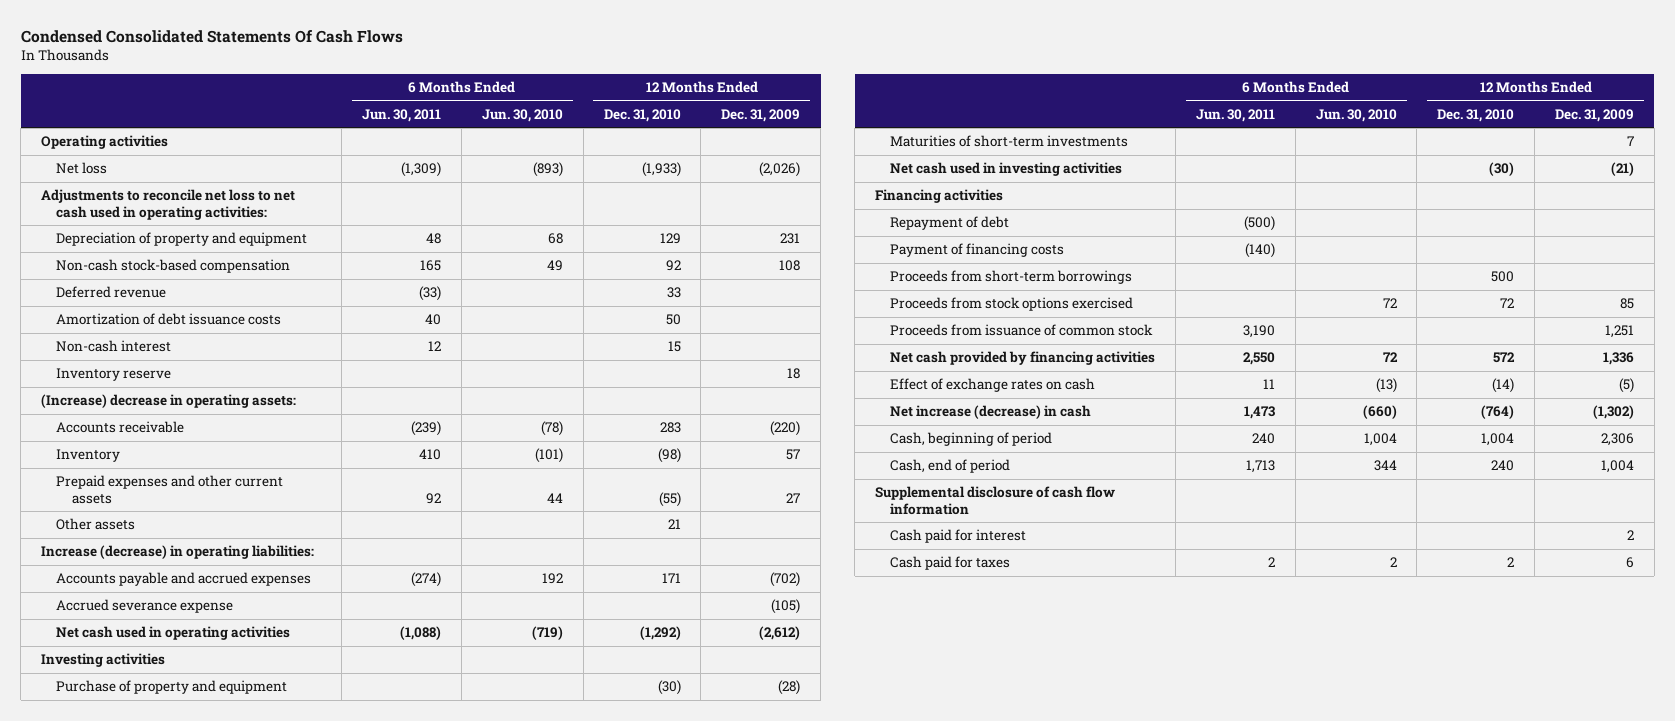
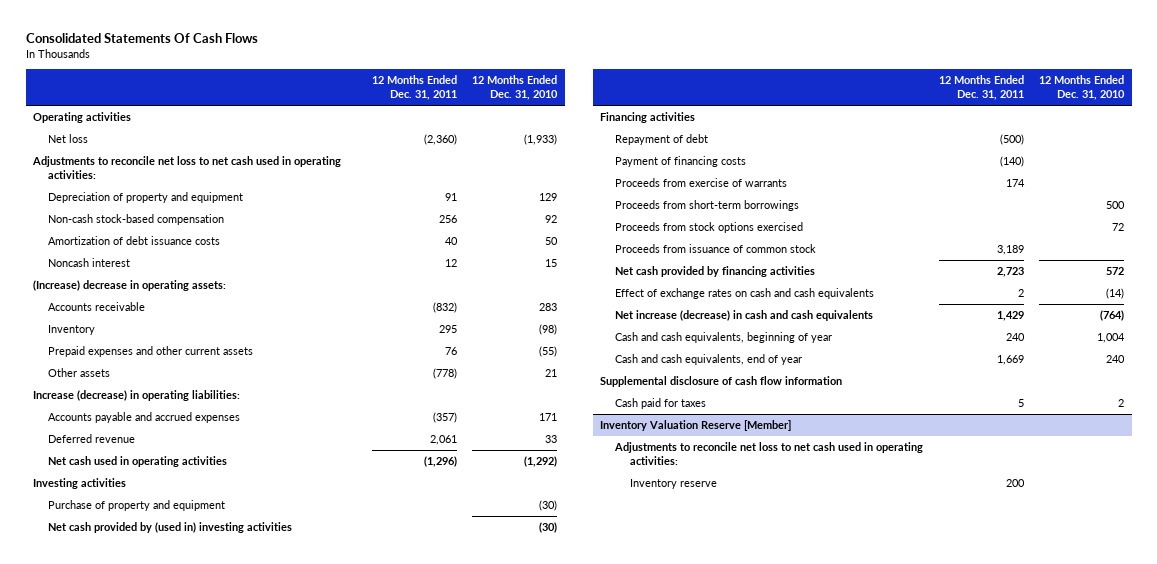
- Condensed Consolidated Statements Of Cash Flows
+ Consolidated Statements Of Cash Flows
- | 6 Months Ended Jun. 30, 2011 | 6 Months Ended Jun. 30, 2010 | 12 Months Ended Dec. 31, 2010 | 12 Months Ended Dec. 31, 2009
+ | 12 Months Ended Dec. 31, 2011 | 12 Months Ended Dec. 31, 2010
- Non-cash interest | 12 | | 15 |
- Inventory reserve | | | | 18
+ Noncash interest | 12 | 15
- Accrued severance expense | | | | (105)
moved down: Deferred revenue | 2,061 | 33
- Maturities of short-term investments | | | | 7
- Net cash used in investing activities | | | (30) | (21)
+ Net cash provided by (used in) investing activities | | (30)
+ Proceeds from exercise of warrants | 174 |
- Effect of exchange rates on cash | 11 | (13) | (14) | (5)
- Net increase (decrease) in cash | 1,473 | (660) | (764) | (1,302)
- Cash, beginning of period | 240 | 1,004 | 1,004 | 2,306
- Cash, end of period | 1,713 | 344 | 240 | 1,004
+ Effect of exchange rates on cash and cash equivalents | 2 | (14)
+ Net increase (decrease) in cash and cash equivalents | 1,429 | (764)
+ Cash and cash equivalents, beginning of year | 240 | 1,004
+ Cash and cash equivalents, end of year | 1,669 | 240
- Cash paid for interest | | | | 2
+ Inventory Valuation Reserve [Member]
+ Adjustments to reconcile net loss to net cash used in operating activities:
+ Inventory reserve | 200 |

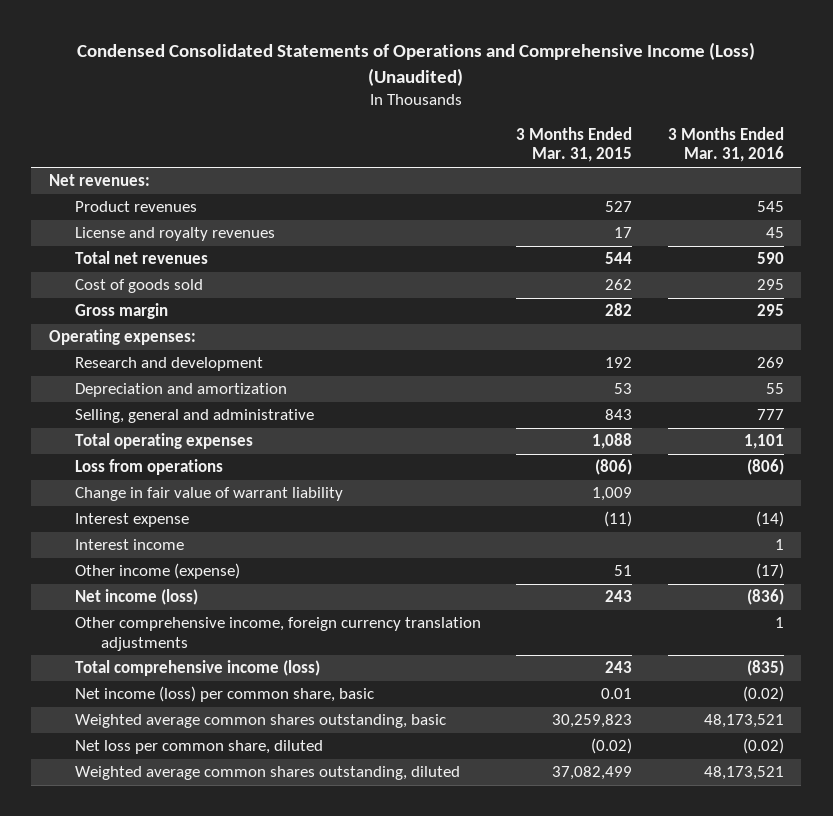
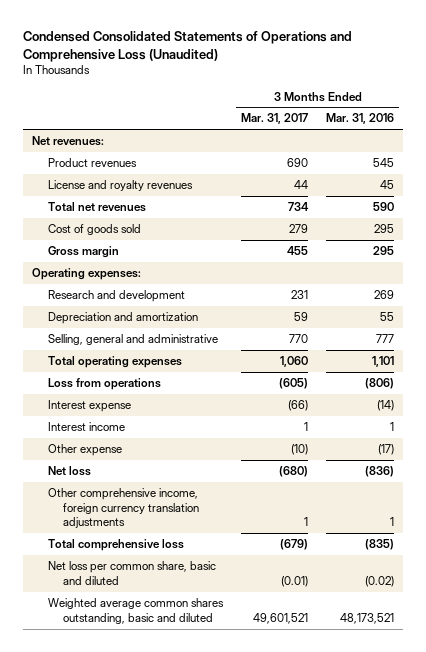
- Condensed Consolidated Statements of Operations and Comprehensive Income (Loss) (Unaudited)
+ Condensed Consolidated Statements of Operations and Comprehensive Loss (Unaudited)
- | 3 Months Ended Mar. 31, 2015 | 3 Months Ended Mar. 31, 2016
+ | 3 Months Ended Mar. 31, 2017 | 3 Months Ended Mar. 31, 2016
- Change in fair value of warrant liability | 1,009 |
- Other income (expense) | 51 | (17)
- Net income (loss) | 243 | (836)
+ Other expense | (10) | (17)
+ Net loss | (680) | (836)
- Total comprehensive income (loss) | 243 | (835)
- Net income (loss) per common share, basic | 0.01 | (0.02)
- Weighted average common shares outstanding, basic | 30,259,823 | 48,173,521
- Net loss per common share, diluted | (0.02) | (0.02)
- Weighted average common shares outstanding, diluted | 37,082,499 | 48,173,521
+ Total comprehensive loss | (679) | (835)
+ Net loss per common share, basic and diluted | (0.01) | (0.02)
+ Weighted average common shares outstanding, basic and diluted | 49,601,521 | 48,173,521

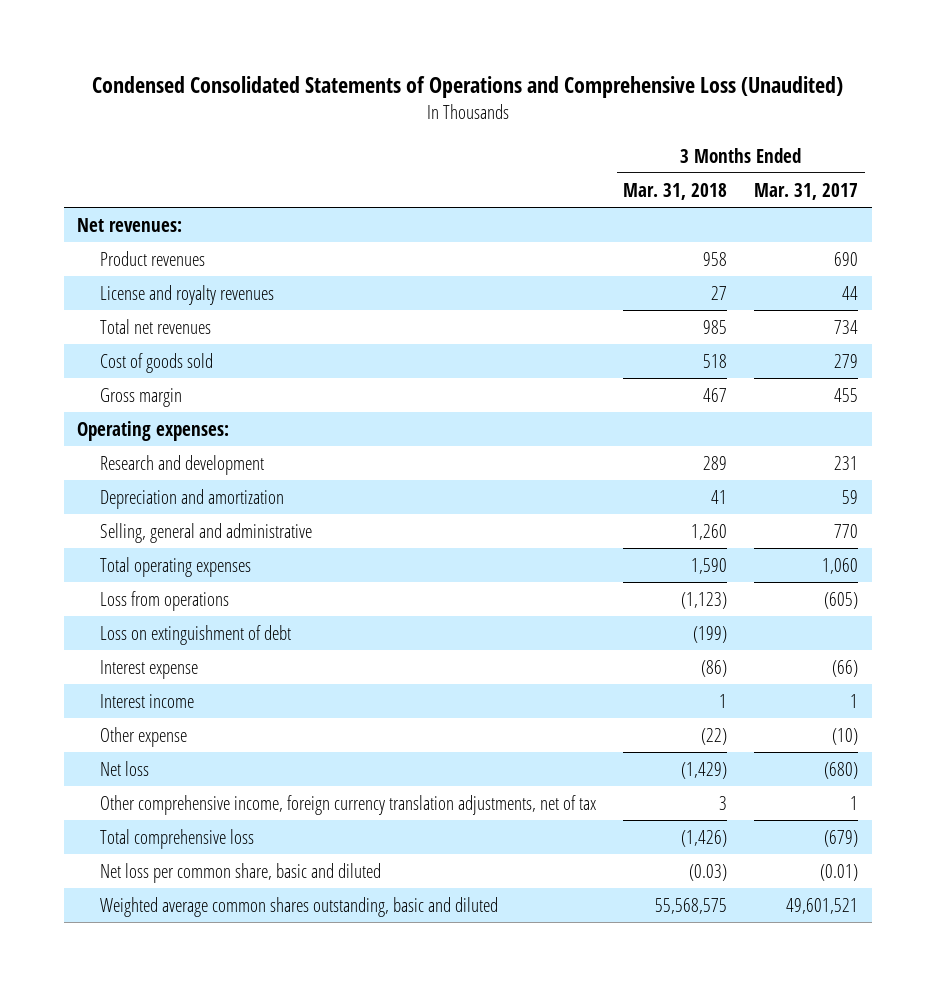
- | 3 Months Ended Mar. 31, 2017 | 3 Months Ended Mar. 31, 2016
+ | 3 Months Ended Mar. 31, 2018 | 3 Months Ended Mar. 31, 2017
+ Loss on extinguishment of debt | (199) |
- Other comprehensive income, foreign currency translation adjustments | 1 | 1
+ Other comprehensive income, foreign currency translation adjustments, net of tax | 3 | 1

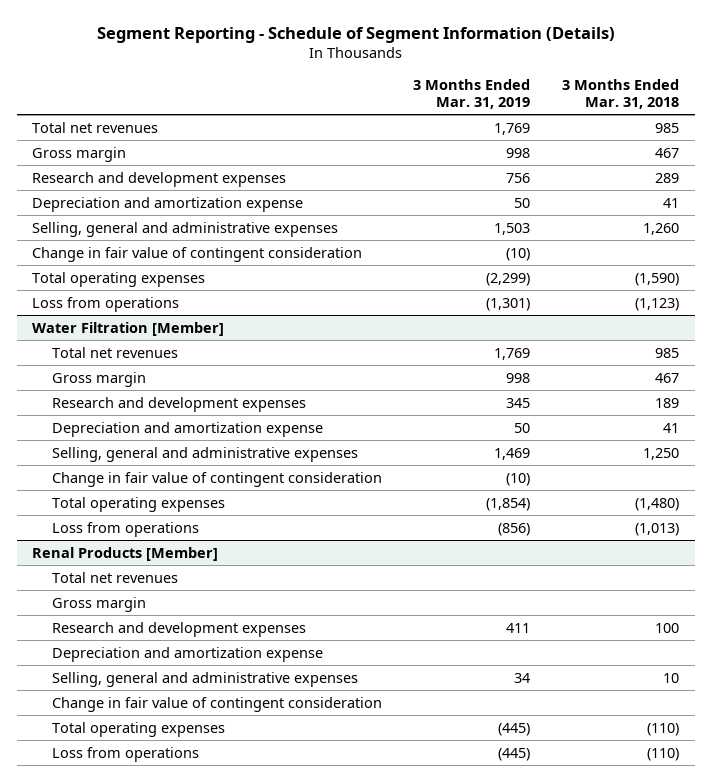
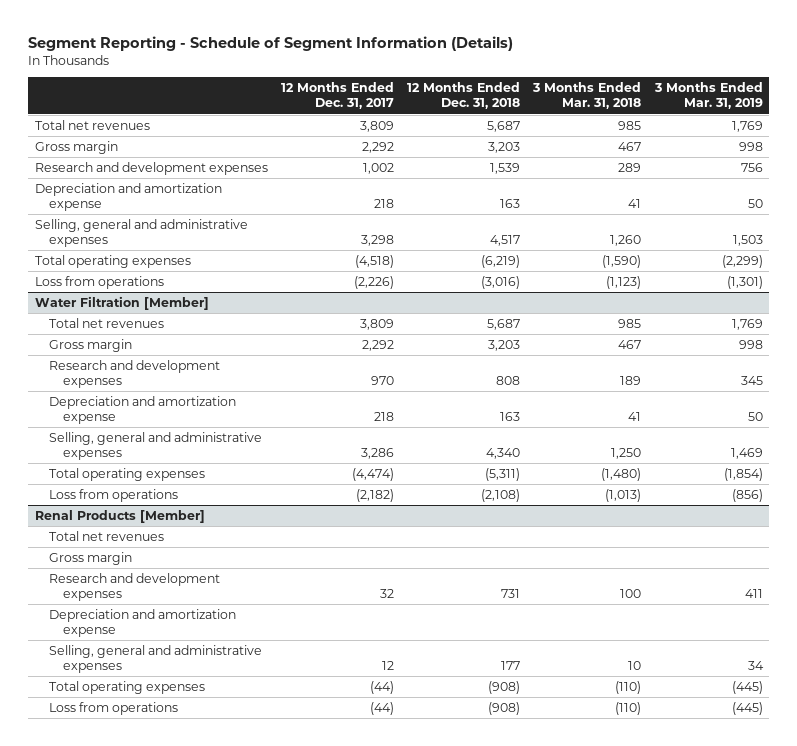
- | 3 Months Ended Mar. 31, 2019 | 3 Months Ended Mar. 31, 2018
+ | 12 Months Ended Dec. 31, 2017 | 12 Months Ended Dec. 31, 2018 | 3 Months Ended Mar. 31, 2018 | 3 Months Ended Mar. 31, 2019
- Change in fair value of contingent consideration | (10) |
@ Water Filtration [Member]
- Change in fair value of contingent consideration | (10) |
@ Renal Products [Member]
- Change in fair value of contingent consideration

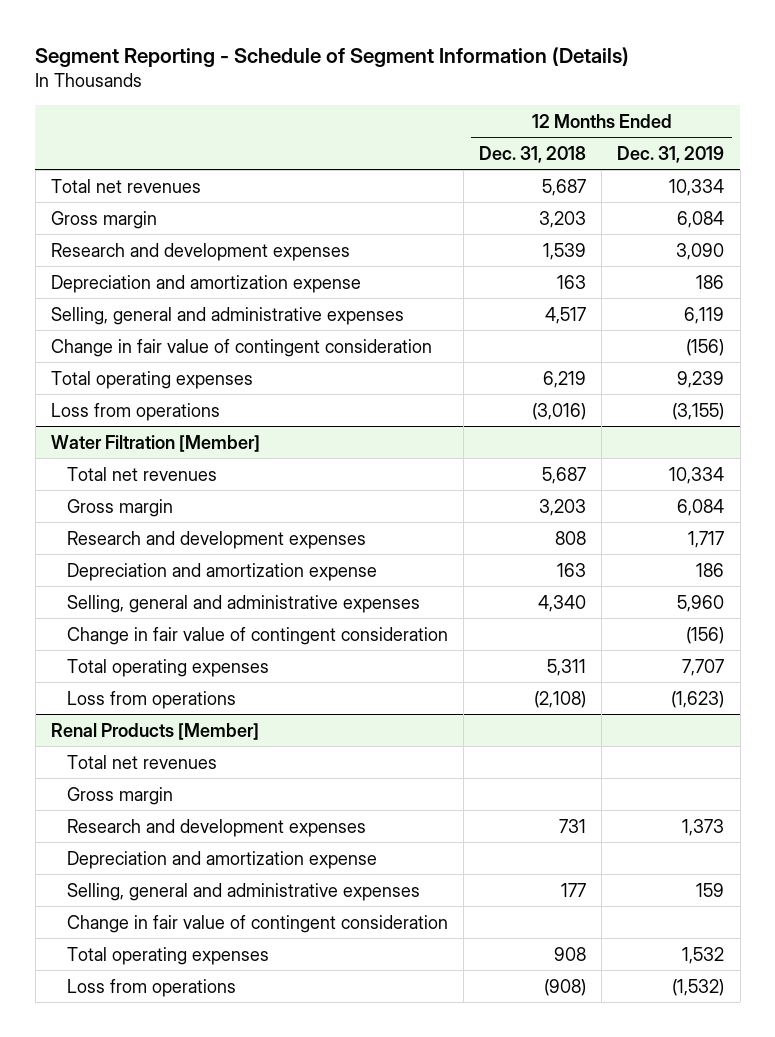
- | 12 Months Ended Dec. 31, 2017 | 12 Months Ended Dec. 31, 2018 | 3 Months Ended Mar. 31, 2018 | 3 Months Ended Mar. 31, 2019
+ | 12 Months Ended Dec. 31, 2018 | 12 Months Ended Dec. 31, 2019
- Total operating expenses | (4,518) | (6,219) | (1,590) | (2,299)
+ Change in fair value of contingent consideration | | (156)
+ Total operating expenses | 6,219 | 9,239
@ Water Filtration [Member]
- Total operating expenses | (4,474) | (5,311) | (1,480) | (1,854)
+ Change in fair value of contingent consideration | | (156)
+ Total operating expenses | 5,311 | 7,707
@ Renal Products [Member]
- Total operating expenses | (44) | (908) | (110) | (445)
+ Change in fair value of contingent consideration
+ Total operating expenses | 908 | 1,532

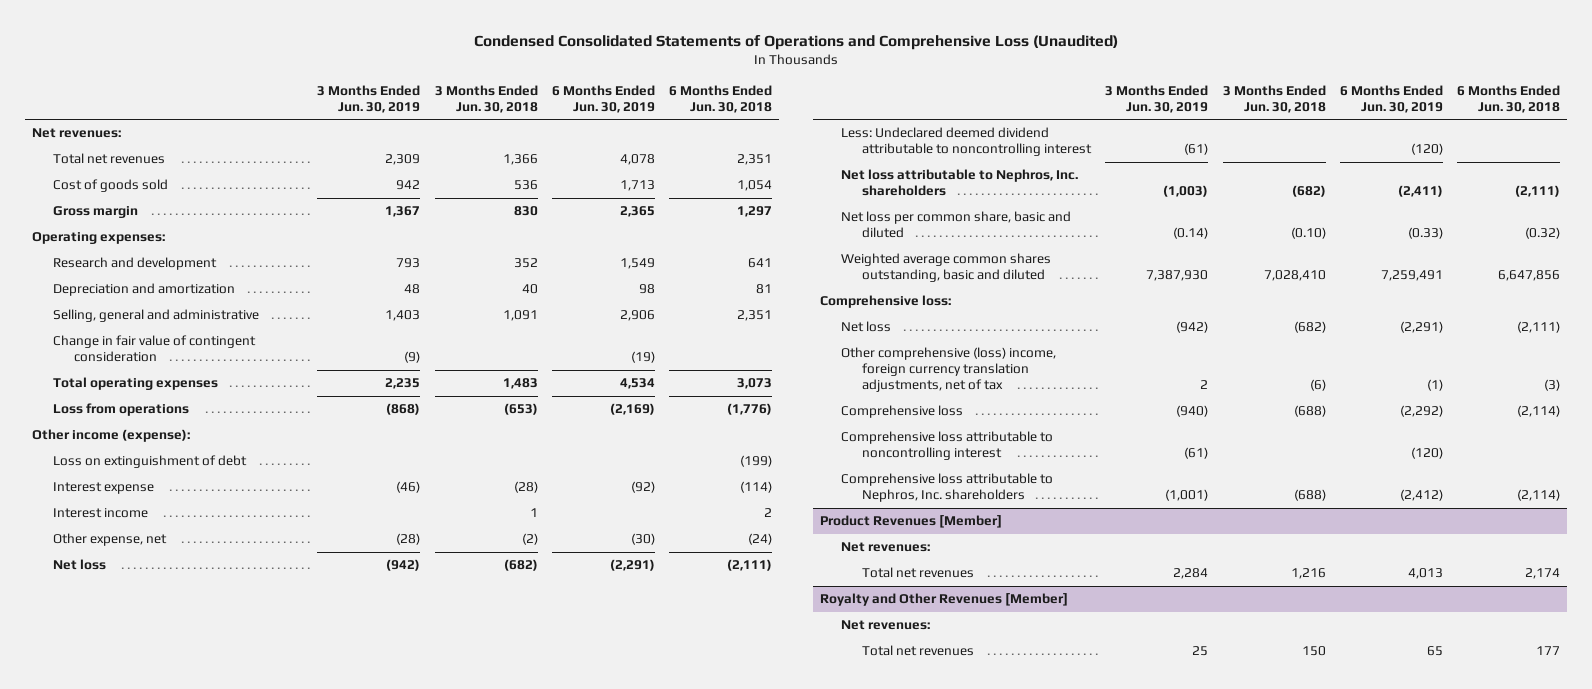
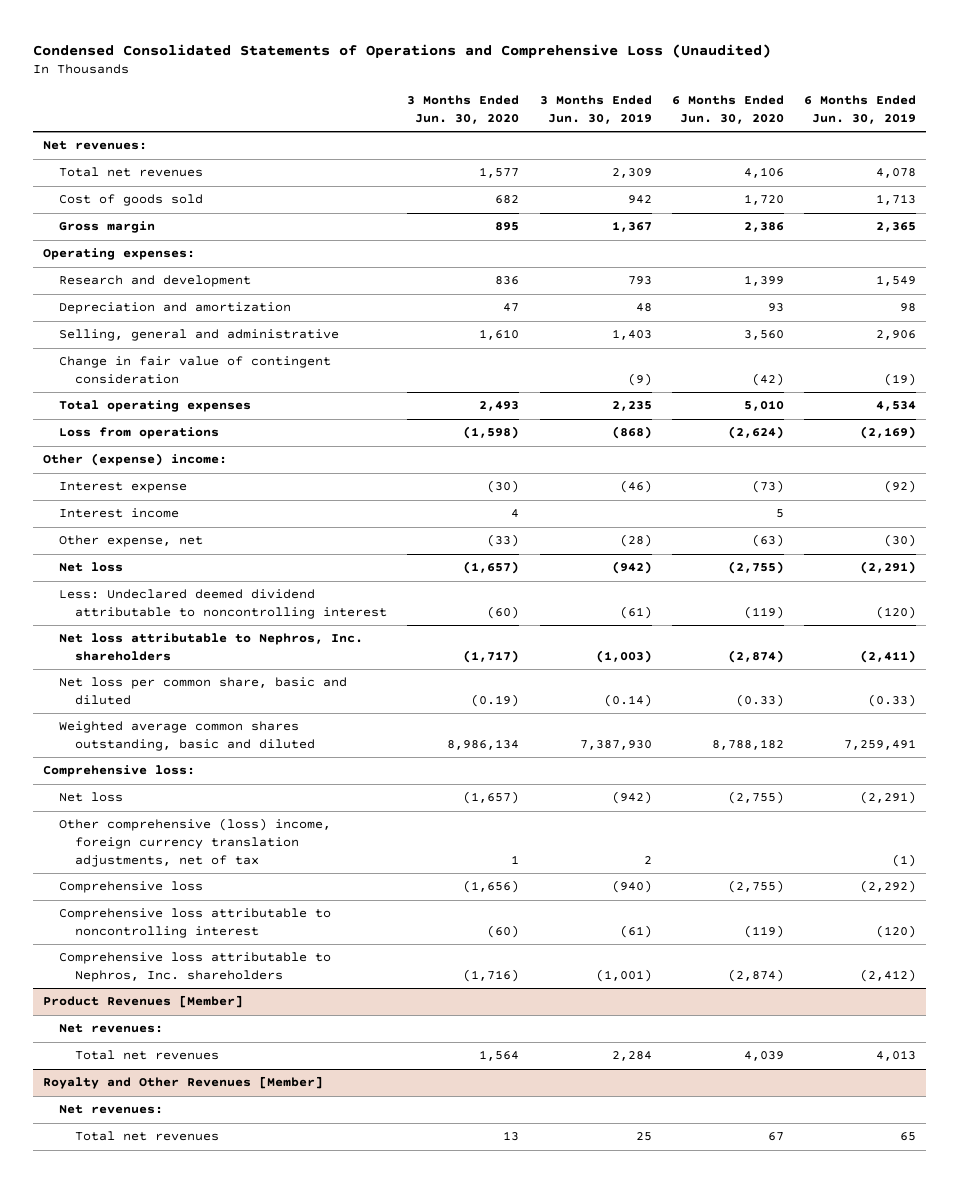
- | 3 Months Ended Jun. 30, 2019 | 3 Months Ended Jun. 30, 2018 | 6 Months Ended Jun. 30, 2019 | 6 Months Ended Jun. 30, 2018
+ | 3 Months Ended Jun. 30, 2020 | 3 Months Ended Jun. 30, 2019 | 6 Months Ended Jun. 30, 2020 | 6 Months Ended Jun. 30, 2019
- Other income (expense):
- Loss on extinguishment of debt | | | | (199)
+ Other (expense) income:

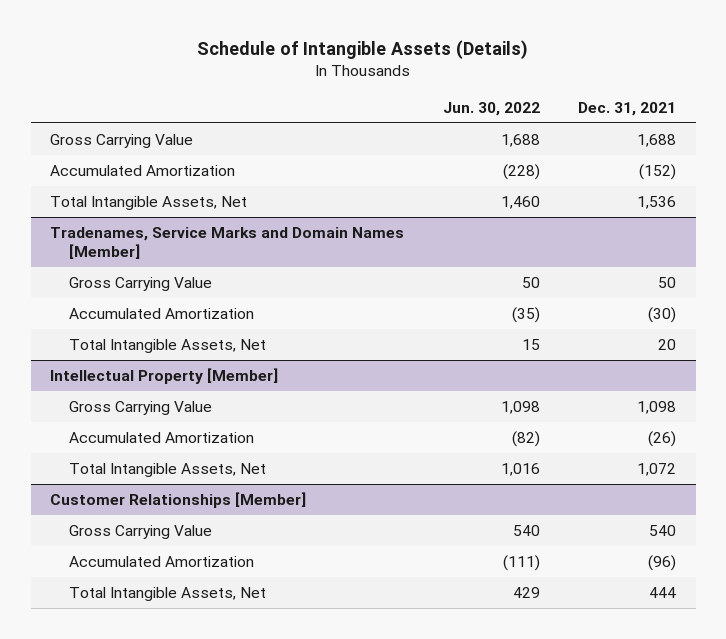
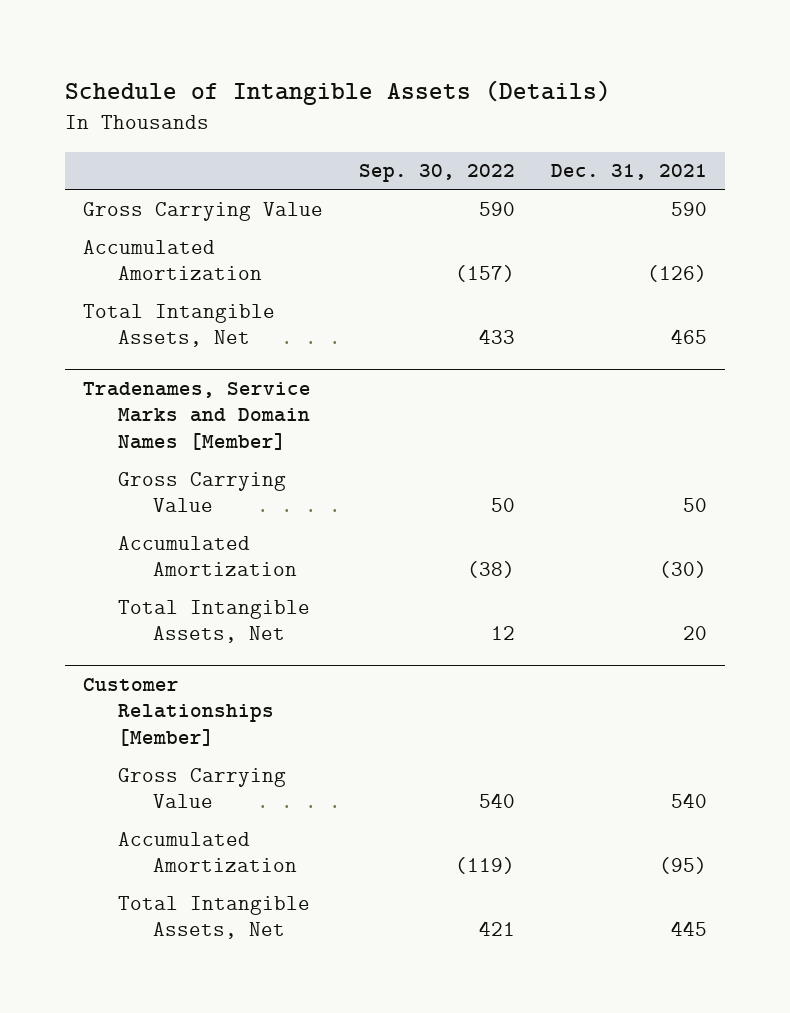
- | Jun. 30, 2022 | Dec. 31, 2021
+ | Sep. 30, 2022 | Dec. 31, 2021
- Gross Carrying Value | 1,688 | 1,688
- Accumulated Amortization | (228) | (152)
- Total Intangible Assets, Net | 1,460 | 1,536
+ Gross Carrying Value | 590 | 590
+ Accumulated Amortization | (157) | (126)
+ Total Intangible Assets, Net | 433 | 465
- Intellectual Property [Member]
- Gross Carrying Value | 1,098 | 1,098
- Accumulated Amortization | (82) | (26)
- Total Intangible Assets, Net | 1,016 | 1,072
@ Customer Relationships [Member]
- Accumulated Amortization | (111) | (96)
- Total Intangible Assets, Net | 429 | 444
+ Accumulated Amortization | (119) | (95)
+ Total Intangible Assets, Net | 421 | 445

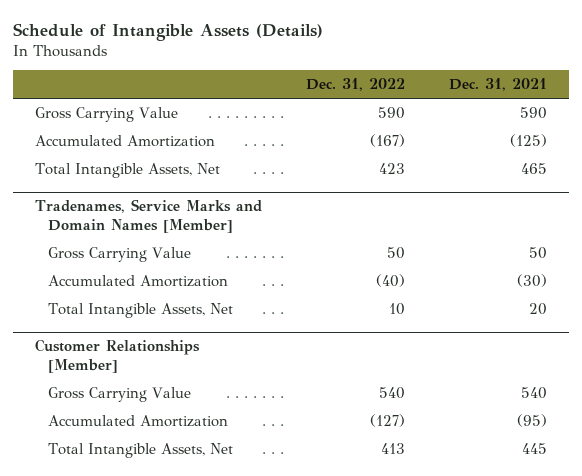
- | Sep. 30, 2022 | Dec. 31, 2021
+ | Dec. 31, 2022 | Dec. 31, 2021
- Accumulated Amortization | (157) | (126)
+ Accumulated Amortization | (167) | (125)

